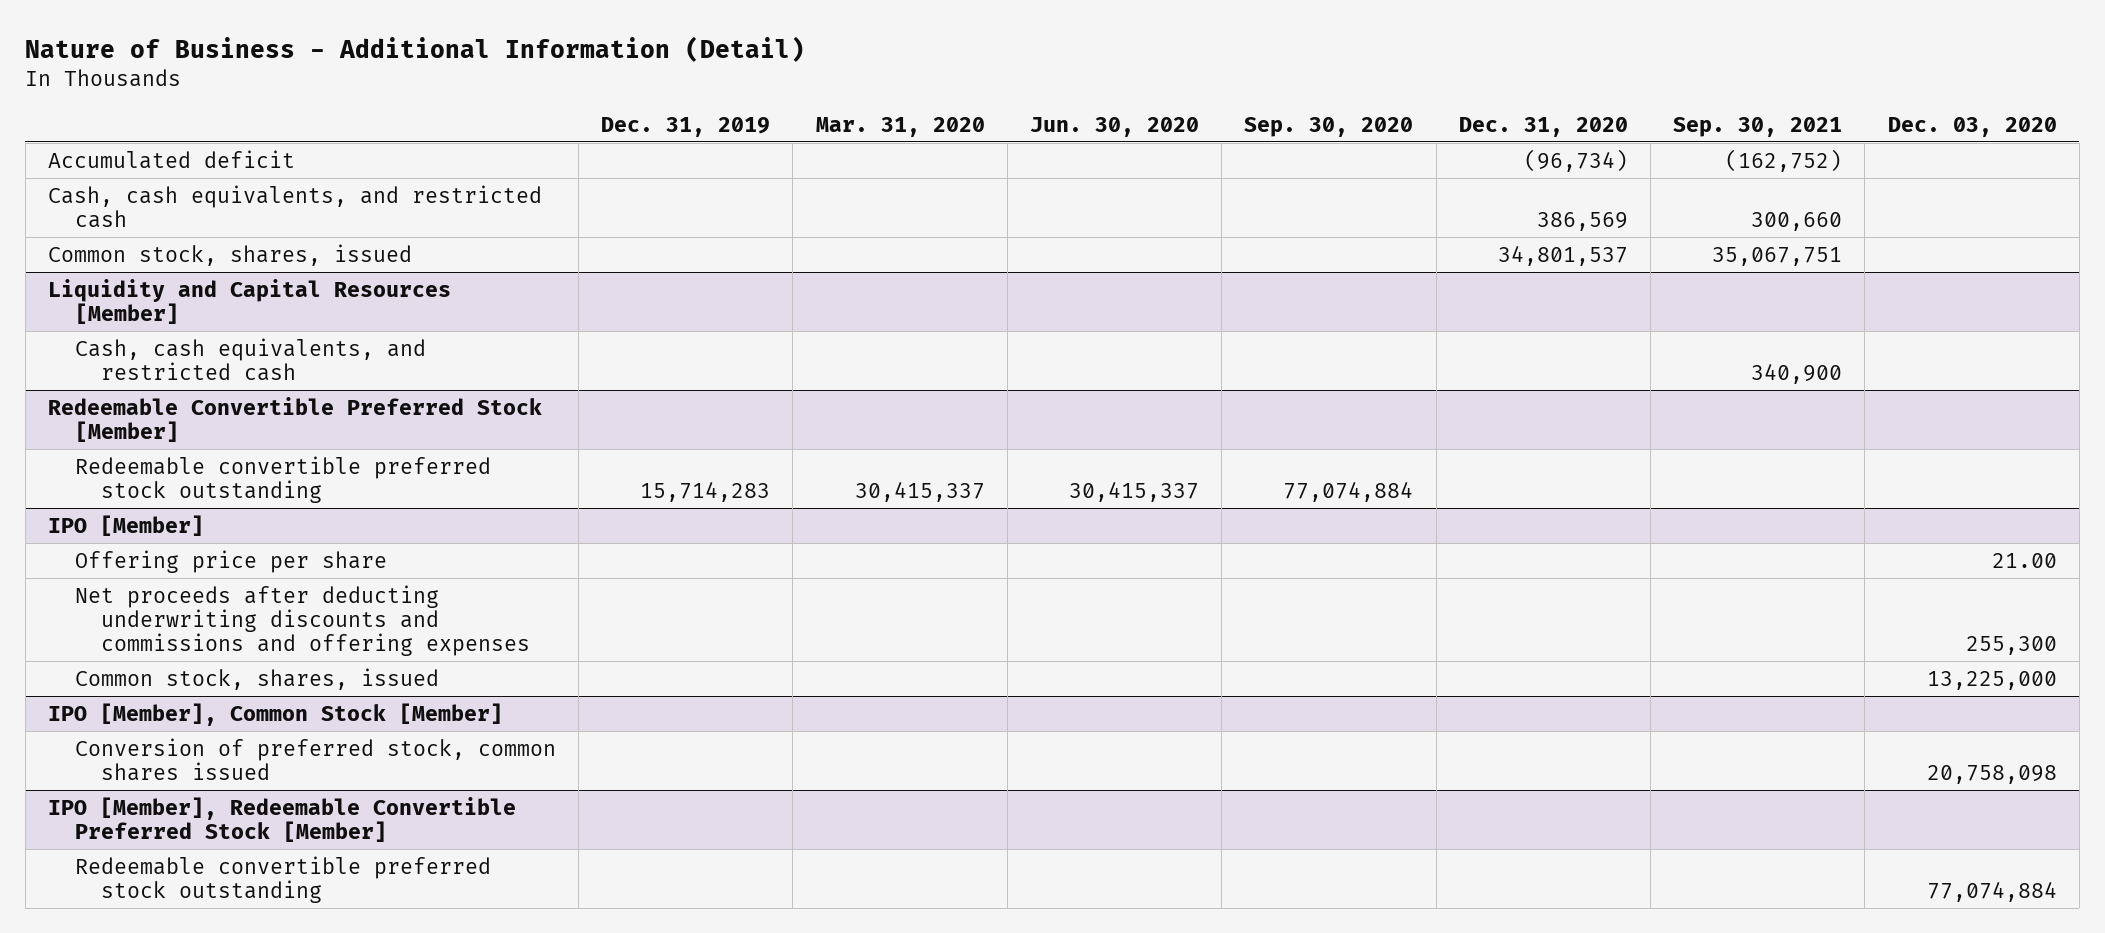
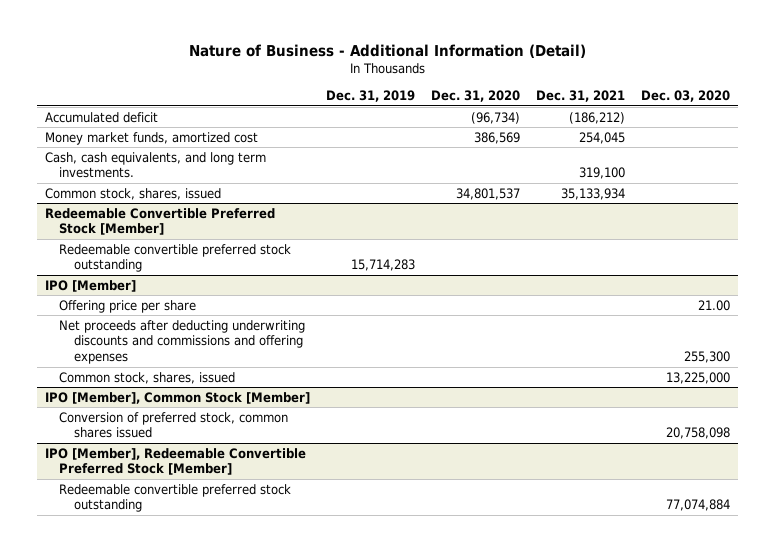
- | Dec. 31, 2019 | Mar. 31, 2020 | Jun. 30, 2020 | Sep. 30, 2020 | Dec. 31, 2020 | Sep. 30, 2021 | Dec. 03, 2020
+ | Dec. 31, 2019 | Dec. 31, 2020 | Dec. 31, 2021 | Dec. 03, 2020
- Cash, cash equivalents, and restricted cash | | | | | 386,569 | 300,660 |
+ Money market funds, amortized cost | | 386,569 | 254,045 |
+ Cash, cash equivalents, and long term investments. | | | 319,100 |
- Liquidity and Capital Resources [Member]
- Cash, cash equivalents, and restricted cash | | | | | | 340,900 |

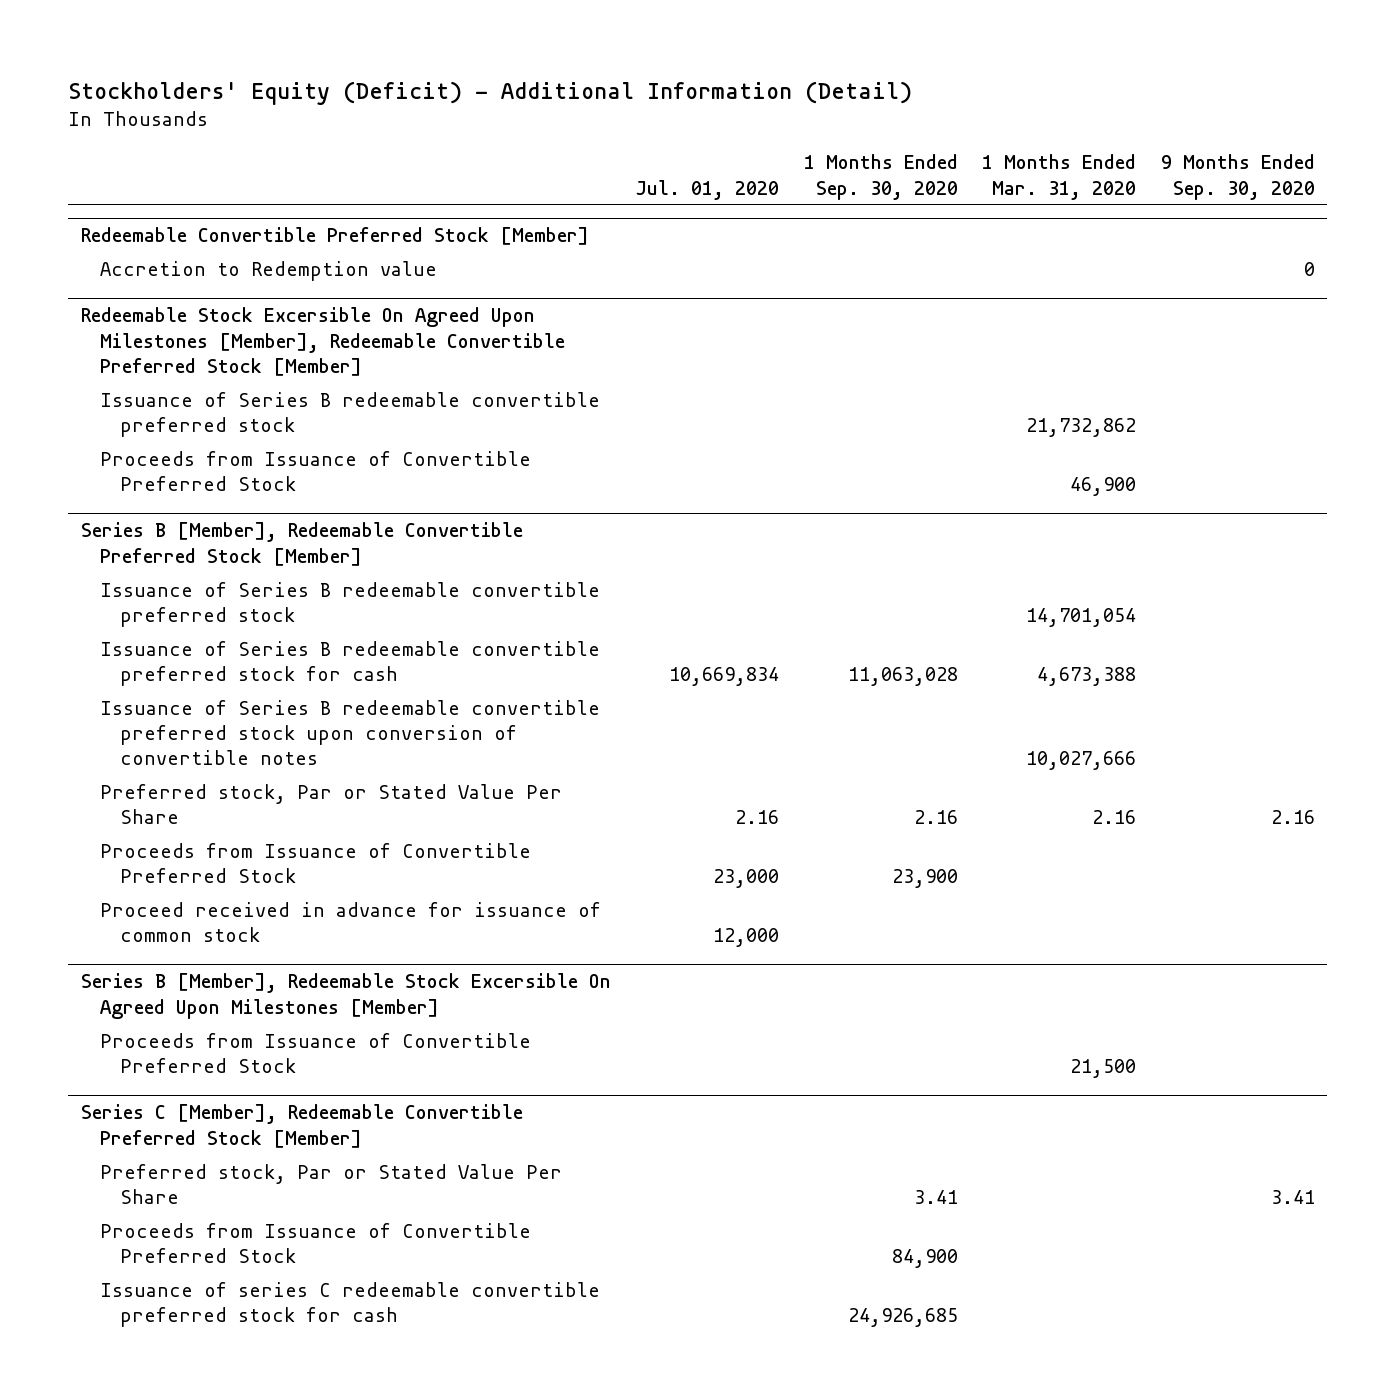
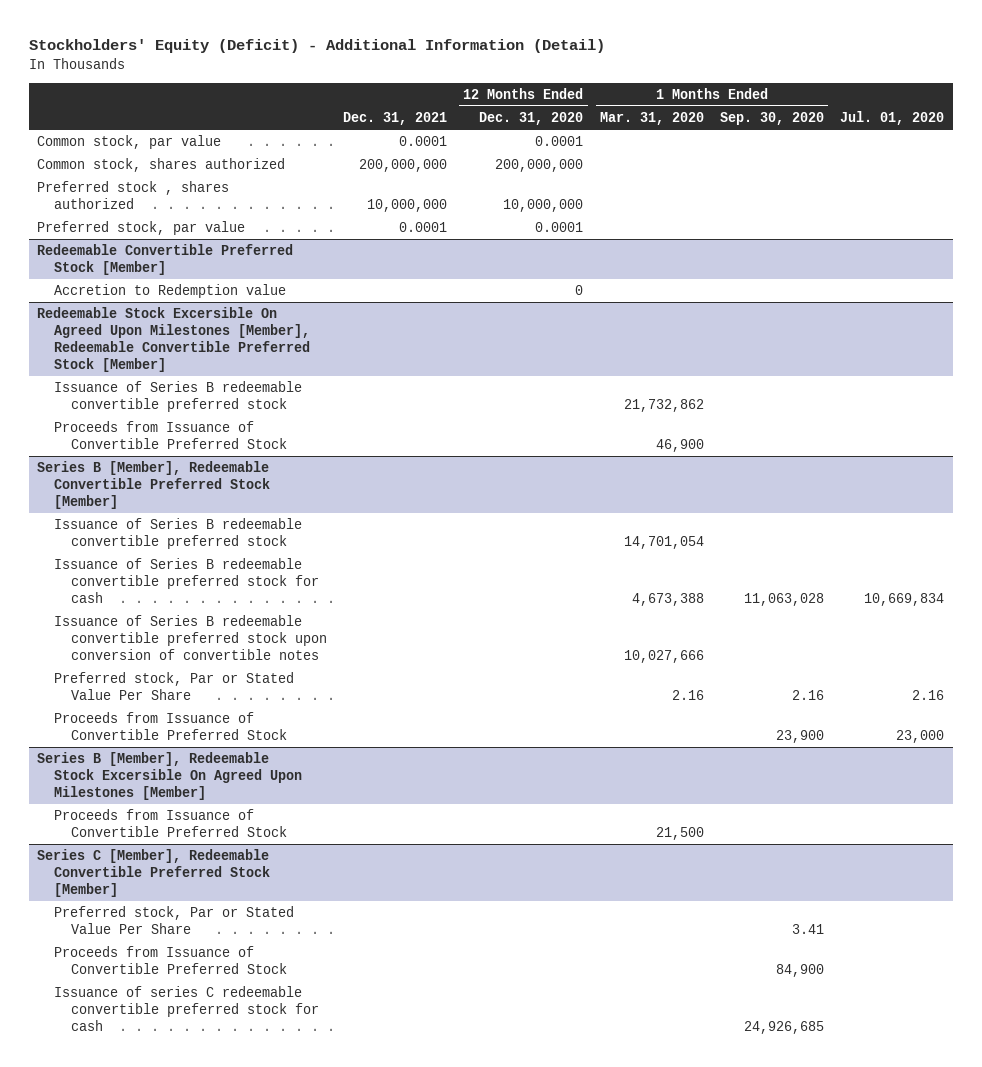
- | Jul. 01, 2020 | 1 Months Ended Sep. 30, 2020 | 1 Months Ended Mar. 31, 2020 | 9 Months Ended Sep. 30, 2020
+ | Dec. 31, 2021 | 12 Months Ended Dec. 31, 2020 | 1 Months Ended Mar. 31, 2020 | 1 Months Ended Sep. 30, 2020 | Jul. 01, 2020
+ Common stock, par value | 0.0001 | 0.0001 | | |
+ Common stock, shares authorized | 200,000,000 | 200,000,000 | | |
+ Preferred stock , shares authorized | 10,000,000 | 10,000,000 | | |
+ Preferred stock, par value | 0.0001 | 0.0001 | | |
@ Series B [Member], Redeemable Convertible Preferred Stock [Member]
- Proceed received in advance for issuance of common stock | 12,000 | | |

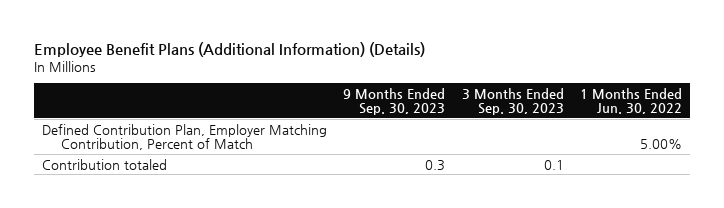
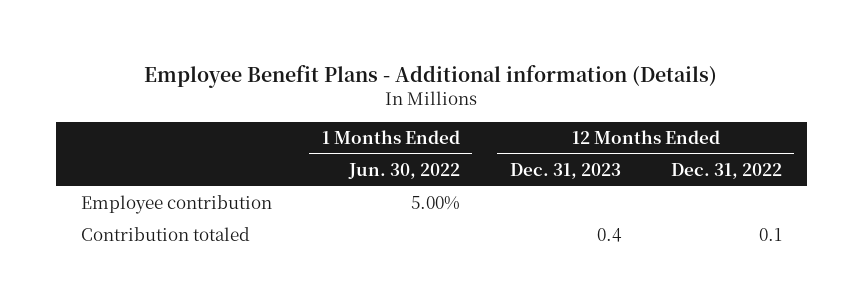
- Employee Benefit Plans (Additional Information) (Details)
+ Employee Benefit Plans - Additional information (Details)
- | 9 Months Ended Sep. 30, 2023 | 3 Months Ended Sep. 30, 2023 | 1 Months Ended Jun. 30, 2022
+ | 1 Months Ended Jun. 30, 2022 | 12 Months Ended Dec. 31, 2023 | 12 Months Ended Dec. 31, 2022
- Defined Contribution Plan, Employer Matching Contribution, Percent of Match | | | 5.00%
+ Employee contribution | 5.00% | |

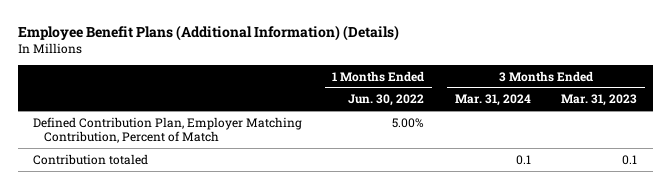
- Employee Benefit Plans - Additional information (Details)
+ Employee Benefit Plans (Additional Information) (Details)
- | 1 Months Ended Jun. 30, 2022 | 12 Months Ended Dec. 31, 2023 | 12 Months Ended Dec. 31, 2022
+ | 1 Months Ended Jun. 30, 2022 | 3 Months Ended Mar. 31, 2024 | 3 Months Ended Mar. 31, 2023
- Employee contribution | 5.00% | |
+ Defined Contribution Plan, Employer Matching Contribution, Percent of Match | 5.00% | |

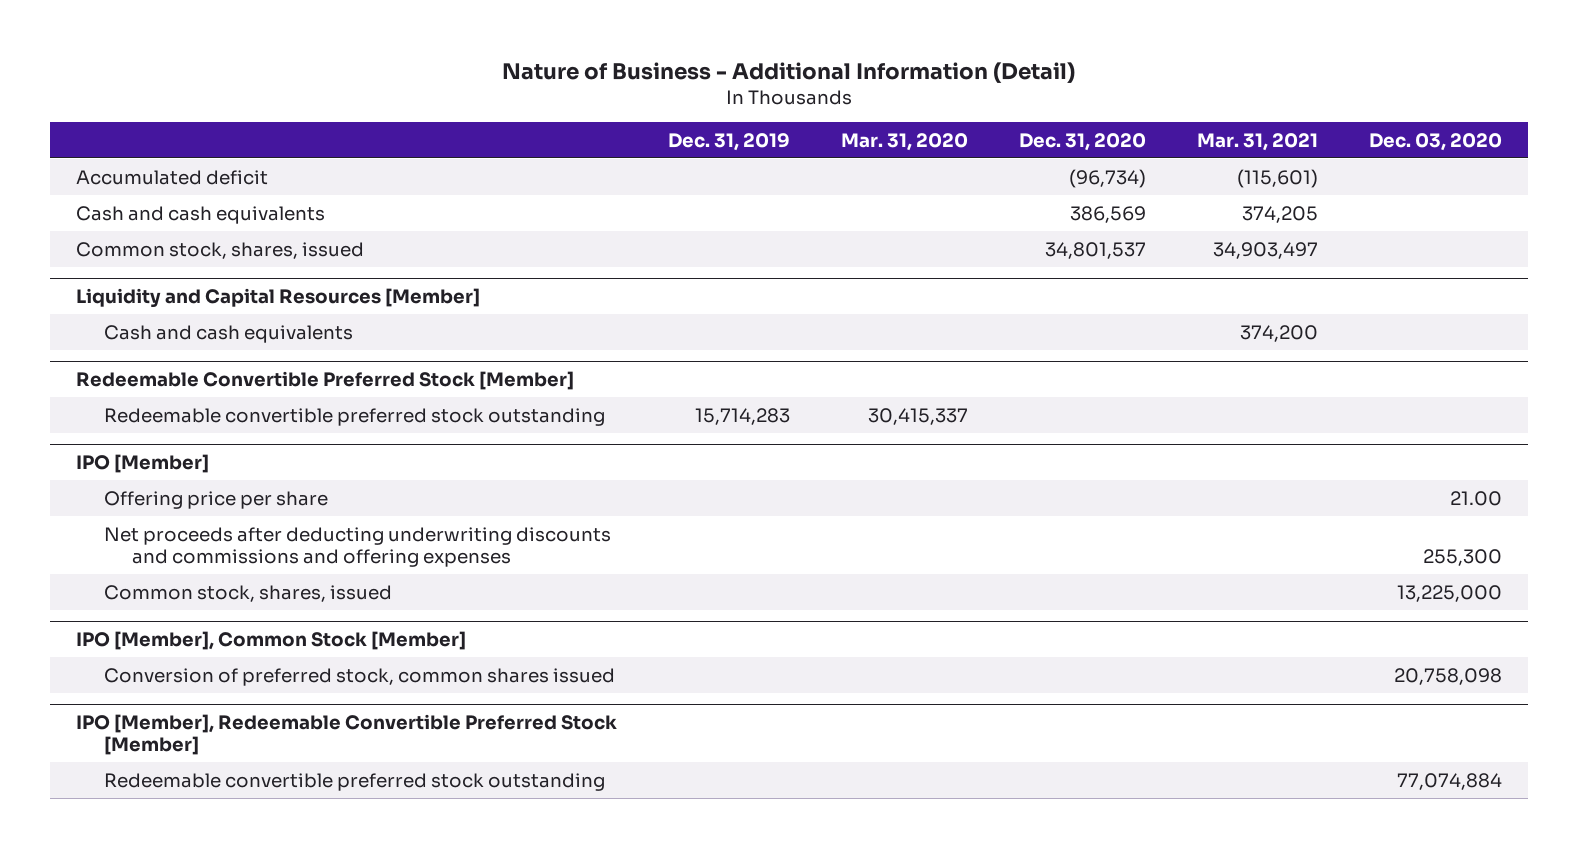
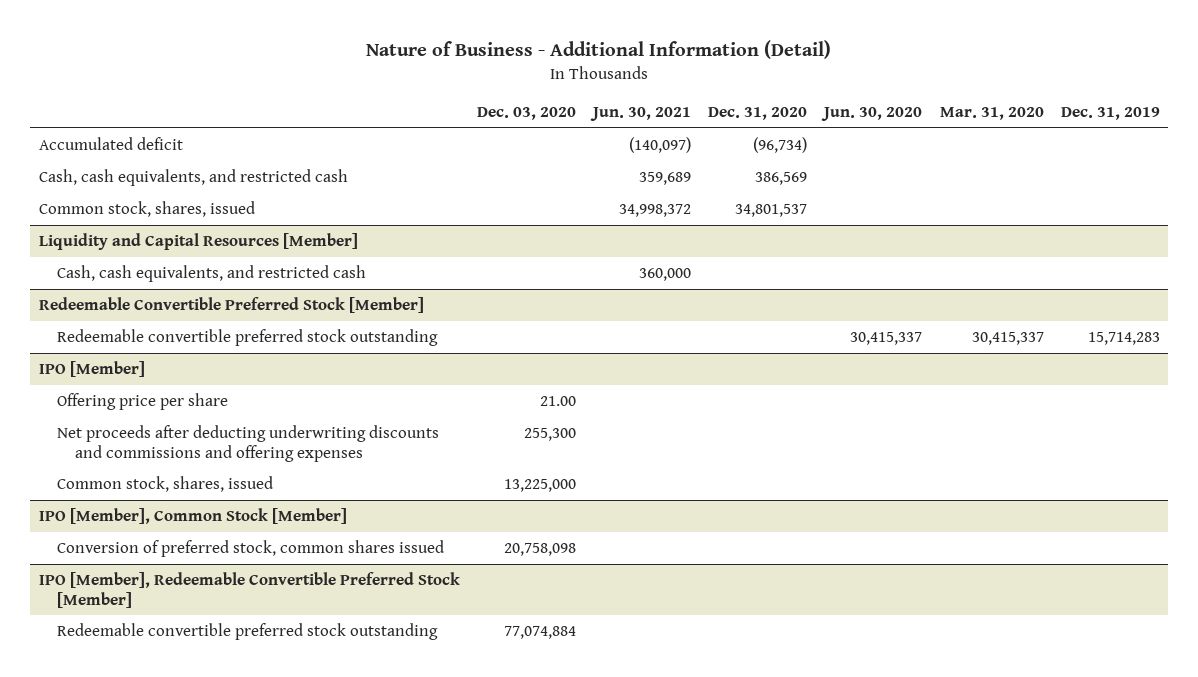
- | Dec. 31, 2019 | Mar. 31, 2020 | Dec. 31, 2020 | Mar. 31, 2021 | Dec. 03, 2020
+ | Dec. 03, 2020 | Jun. 30, 2021 | Dec. 31, 2020 | Jun. 30, 2020 | Mar. 31, 2020 | Dec. 31, 2019
- Cash and cash equivalents | | | 386,569 | 374,205 |
+ Cash, cash equivalents, and restricted cash | | 359,689 | 386,569 | | |
@ Liquidity and Capital Resources [Member]
- Cash and cash equivalents | | | | 374,200 |
+ Cash, cash equivalents, and restricted cash | | 360,000 | | | |

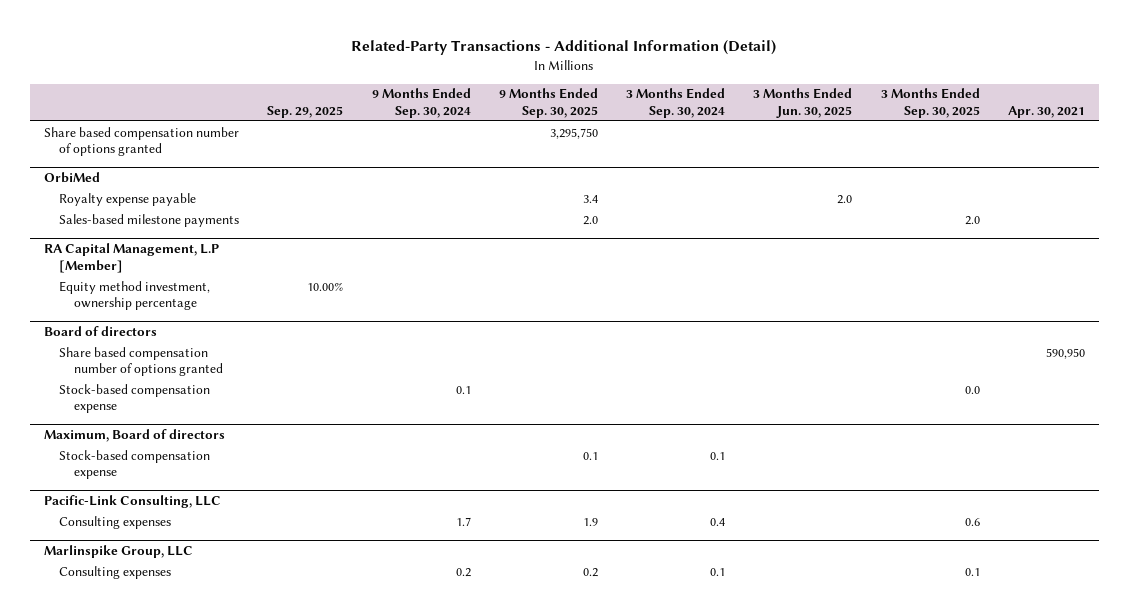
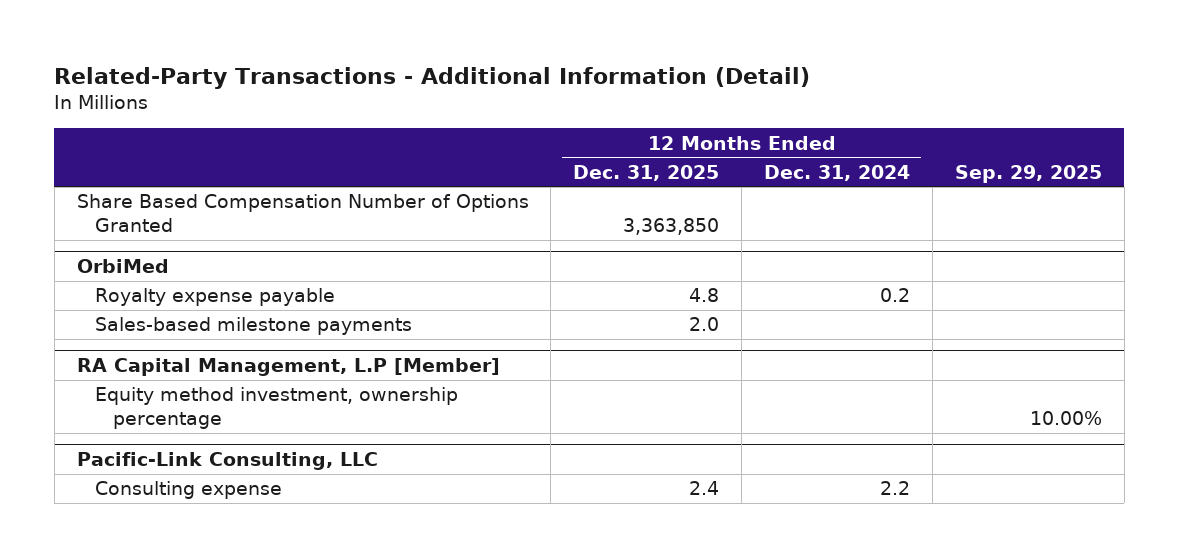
- | Sep. 29, 2025 | 9 Months Ended Sep. 30, 2024 | 9 Months Ended Sep. 30, 2025 | 3 Months Ended Sep. 30, 2024 | 3 Months Ended Jun. 30, 2025 | 3 Months Ended Sep. 30, 2025 | Apr. 30, 2021
+ | 12 Months Ended Dec. 31, 2025 | 12 Months Ended Dec. 31, 2024 | Sep. 29, 2025
- Share based compensation number of options granted | | | 3,295,750 | | | |
+ Share Based Compensation Number of Options Granted | 3,363,850 | |
- Board of directors
- Share based compensation number of options granted | | | | | | | 590,950
- Stock-based compensation expense | | 0.1 | | | | 0.0 |
- Maximum, Board of directors
- Stock-based compensation expense | | | 0.1 | 0.1 | | |
@ Pacific-Link Consulting, LLC
- Consulting expenses | | 1.7 | 1.9 | 0.4 | | 0.6 |
- Marlinspike Group, LLC
- Consulting expenses | | 0.2 | 0.2 | 0.1 | | 0.1 |
@ Pacific-Link Consulting, LLC
+ Consulting expense | 2.4 | 2.2 |

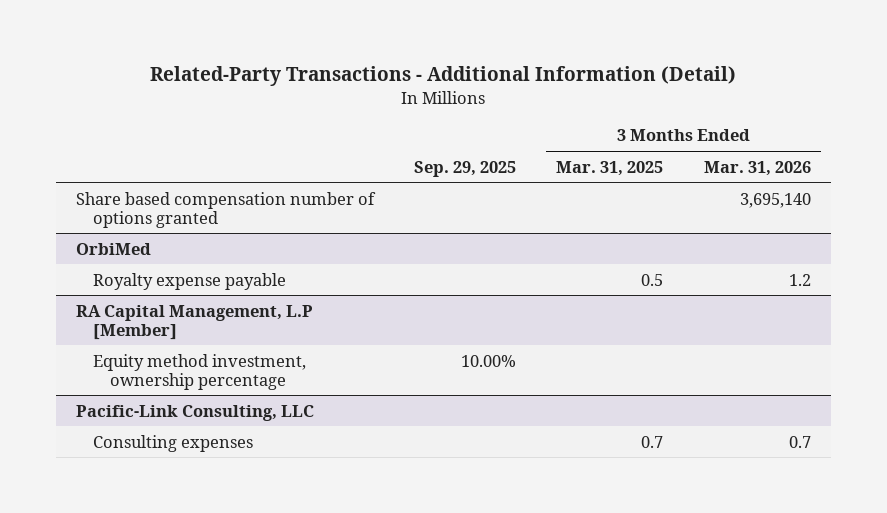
- | 12 Months Ended Dec. 31, 2025 | 12 Months Ended Dec. 31, 2024 | Sep. 29, 2025
+ | Sep. 29, 2025 | 3 Months Ended Mar. 31, 2025 | 3 Months Ended Mar. 31, 2026
- Share Based Compensation Number of Options Granted | 3,363,850 | |
+ Share based compensation number of options granted | | | 3,695,140
@ OrbiMed
- Sales-based milestone payments | 2.0 | |
@ Pacific-Link Consulting, LLC
- Consulting expense | 2.4 | 2.2 |
+ Consulting expenses | | 0.7 | 0.7

